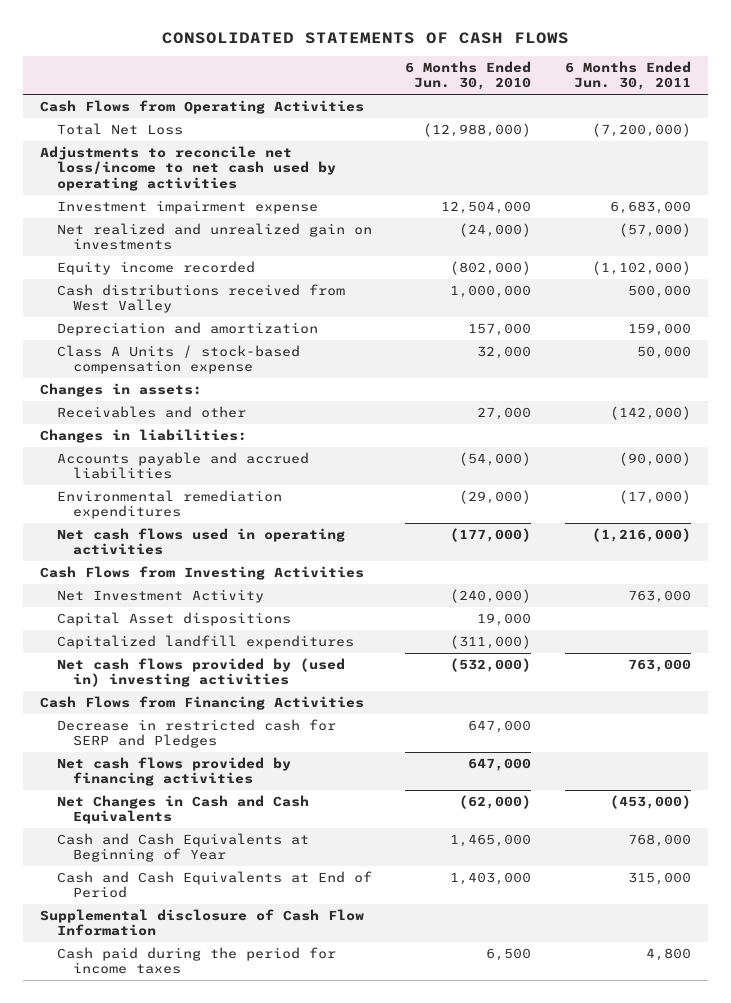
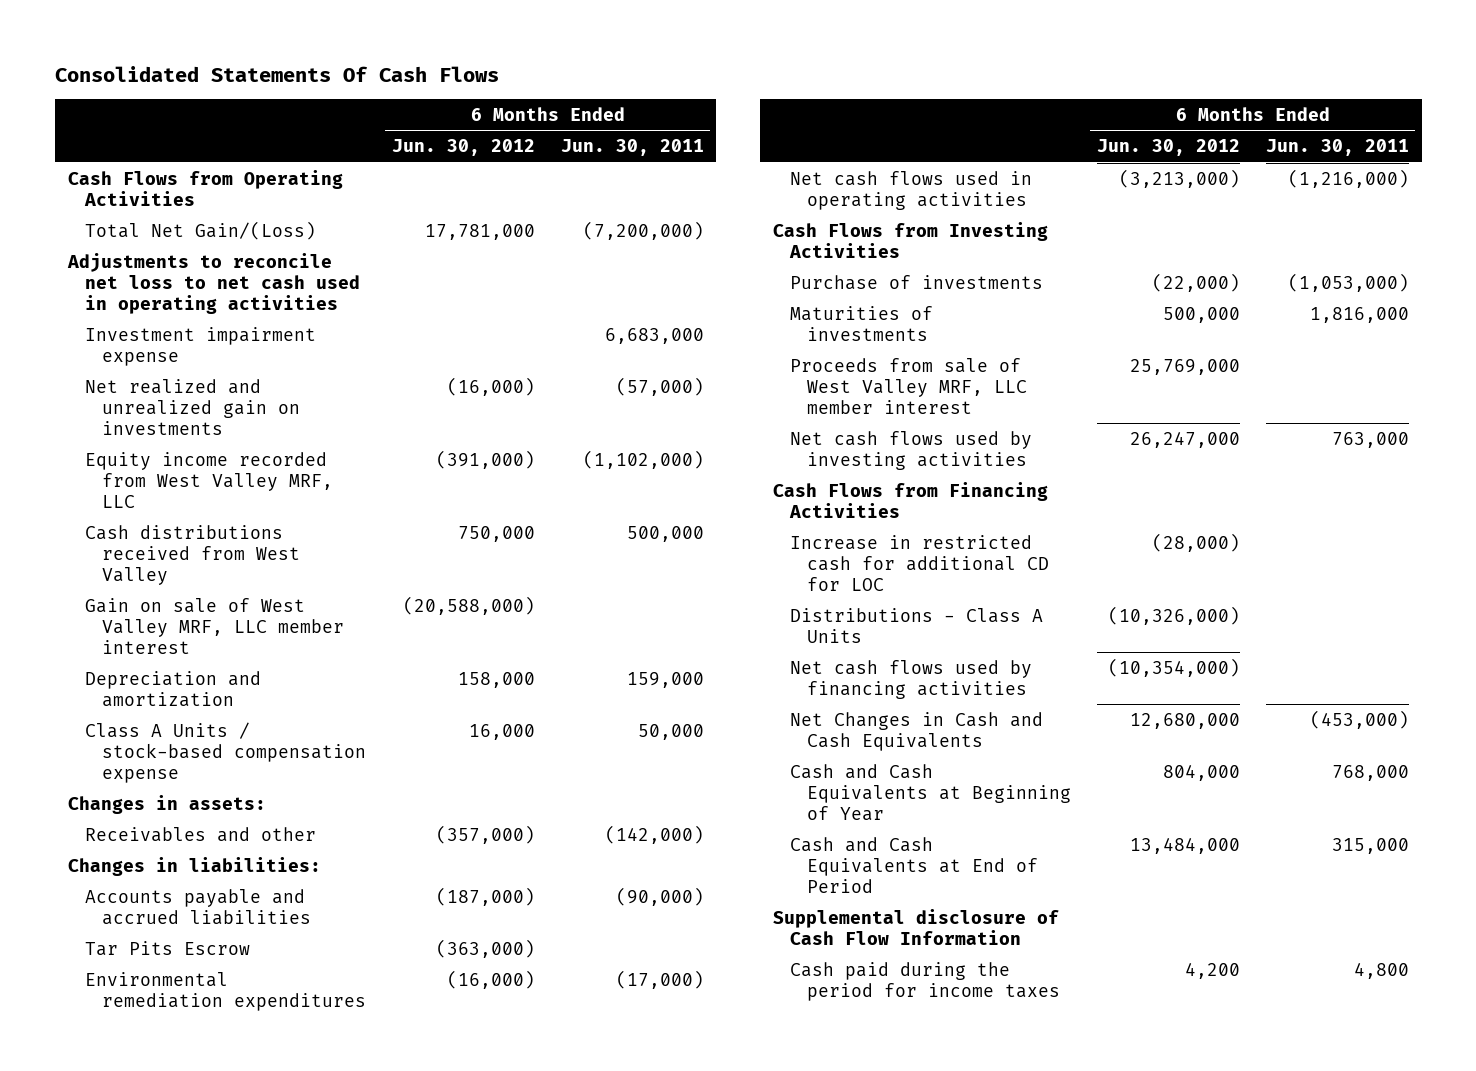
- CONSOLIDATED STATEMENTS OF CASH FLOWS
+ Consolidated Statements Of Cash Flows
- | 6 Months Ended Jun. 30, 2010 | 6 Months Ended Jun. 30, 2011
+ | 6 Months Ended Jun. 30, 2012 | 6 Months Ended Jun. 30, 2011
- Total Net Loss | (12,988,000) | (7,200,000)
- Adjustments to reconcile net loss/income to net cash used by operating activities
+ Total Net Gain/(Loss) | 17,781,000 | (7,200,000)
+ Adjustments to reconcile net loss to net cash used in operating activities
- Equity income recorded | (802,000) | (1,102,000)
+ Equity income recorded from West Valley MRF, LLC | (391,000) | (1,102,000)
+ Gain on sale of West Valley MRF, LLC member interest | (20,588,000) |
+ Tar Pits Escrow | (363,000) |
- Net Investment Activity | (240,000) | 763,000
- Capital Asset dispositions | 19,000 |
- Capitalized landfill expenditures | (311,000) |
- Net cash flows provided by (used in) investing activities | (532,000) | 763,000
+ Purchase of investments | (22,000) | (1,053,000)
+ Maturities of investments | 500,000 | 1,816,000
+ Proceeds from sale of West Valley MRF, LLC member interest | 25,769,000 |
+ Net cash flows used by investing activities | 26,247,000 | 763,000
- Decrease in restricted cash for SERP and Pledges | 647,000 |
- Net cash flows provided by financing activities | 647,000 |
+ Increase in restricted cash for additional CD for LOC | (28,000) |
+ Distributions - Class A Units | (10,326,000) |
+ Net cash flows used by financing activities | (10,354,000) |

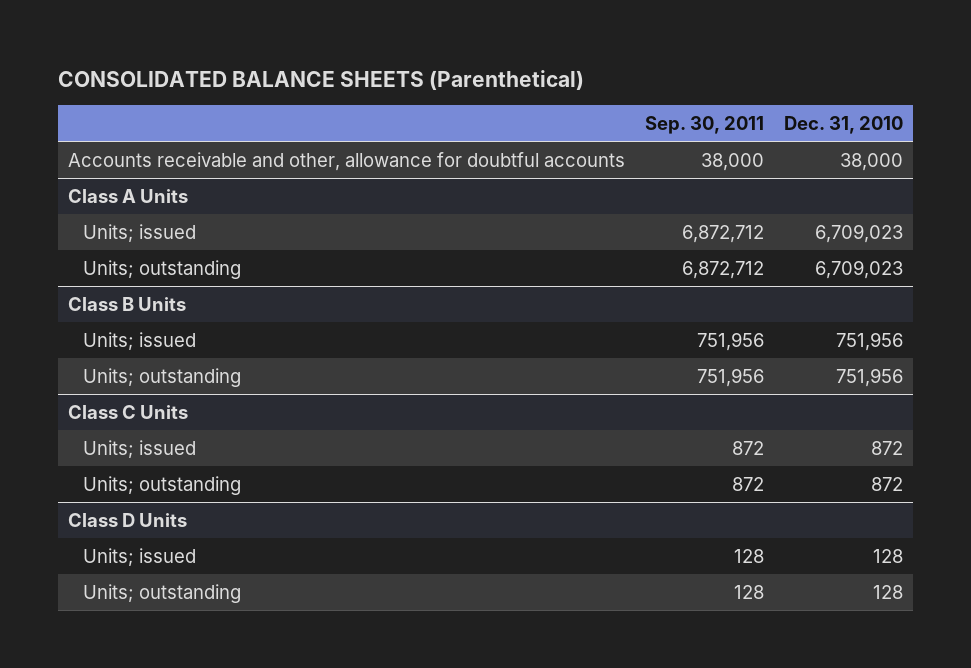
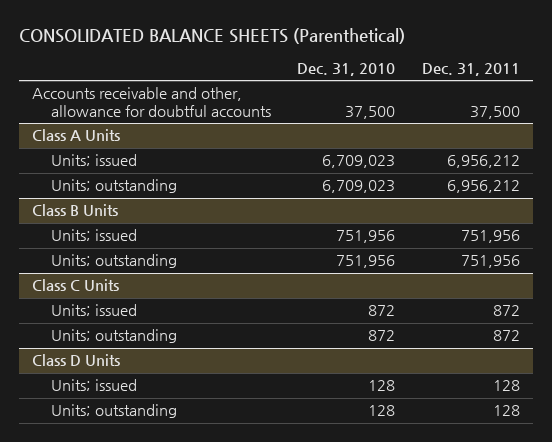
- | Sep. 30, 2011 | Dec. 31, 2010
+ | Dec. 31, 2010 | Dec. 31, 2011
- Accounts receivable and other, allowance for doubtful accounts | 38,000 | 38,000
+ Accounts receivable and other, allowance for doubtful accounts | 37,500 | 37,500

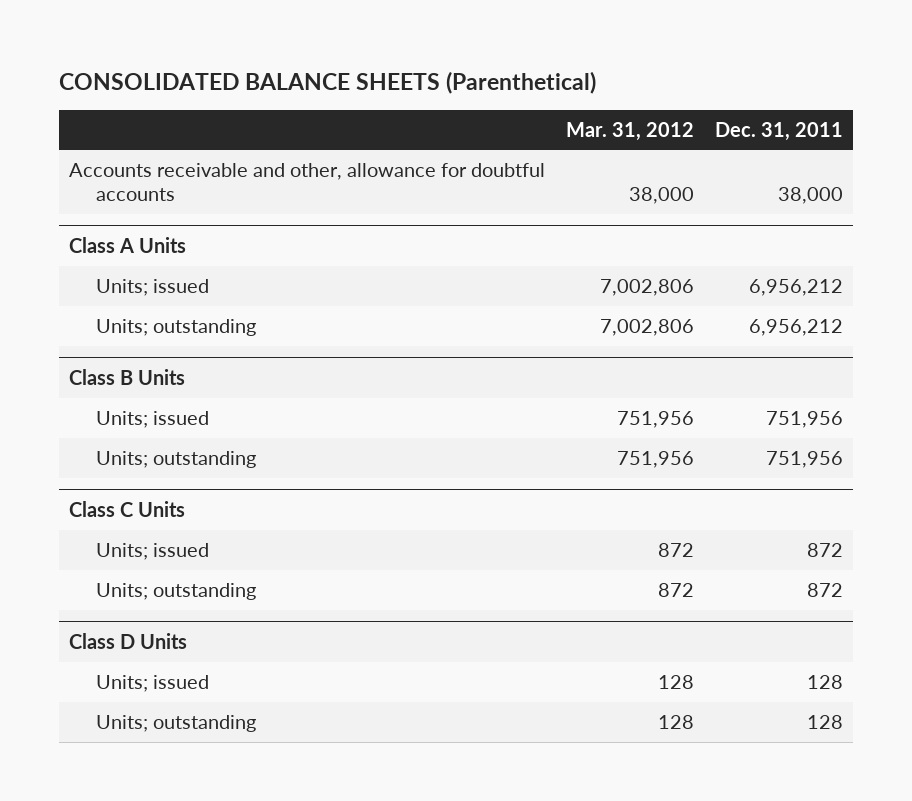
- | Dec. 31, 2010 | Dec. 31, 2011
+ | Mar. 31, 2012 | Dec. 31, 2011
- Accounts receivable and other, allowance for doubtful accounts | 37,500 | 37,500
+ Accounts receivable and other, allowance for doubtful accounts | 38,000 | 38,000

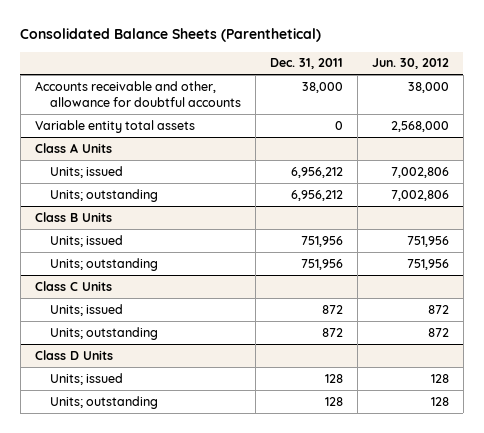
- CONSOLIDATED BALANCE SHEETS (Parenthetical)
+ Consolidated Balance Sheets (Parenthetical)
- | Mar. 31, 2012 | Dec. 31, 2011
+ | Dec. 31, 2011 | Jun. 30, 2012
+ Variable entity total assets | 0 | 2,568,000

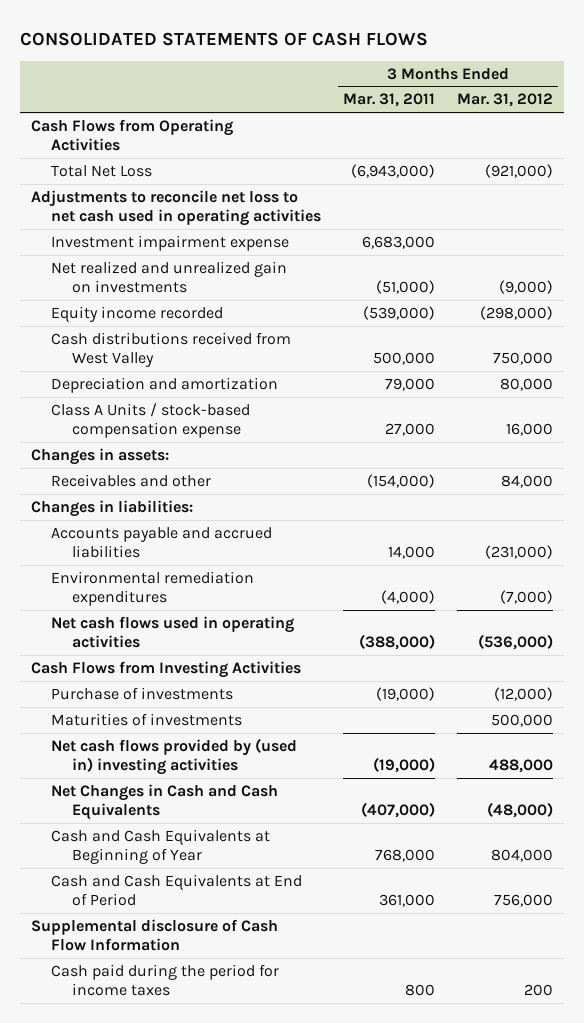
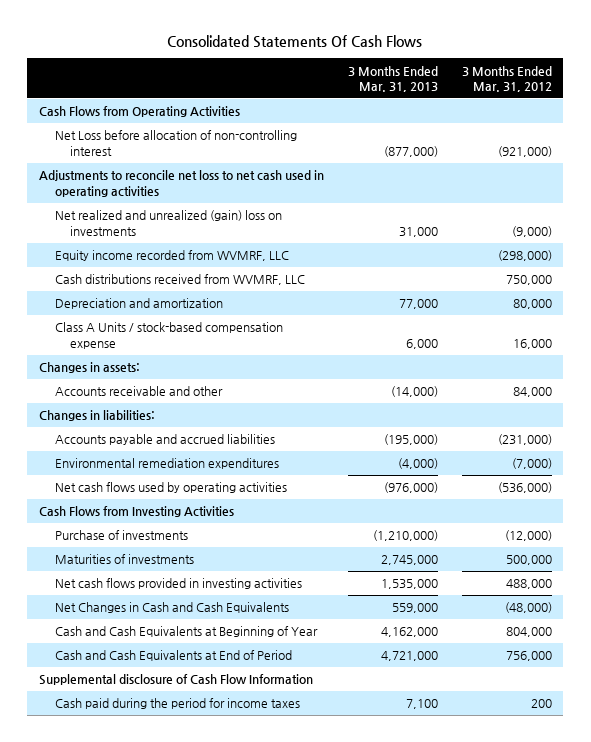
- CONSOLIDATED STATEMENTS OF CASH FLOWS
+ Consolidated Statements Of Cash Flows
- | 3 Months Ended Mar. 31, 2011 | 3 Months Ended Mar. 31, 2012
+ | 3 Months Ended Mar. 31, 2013 | 3 Months Ended Mar. 31, 2012
- Total Net Loss | (6,943,000) | (921,000)
+ Net Loss before allocation of non-controlling interest | (877,000) | (921,000)
- Investment impairment expense | 6,683,000 |
- Net realized and unrealized gain on investments | (51,000) | (9,000)
- Equity income recorded | (539,000) | (298,000)
- Cash distributions received from West Valley | 500,000 | 750,000
+ Net realized and unrealized (gain) loss on investments | 31,000 | (9,000)
+ Equity income recorded from WVMRF, LLC | | (298,000)
+ Cash distributions received from WVMRF, LLC | | 750,000
- Receivables and other | (154,000) | 84,000
+ Accounts receivable and other | (14,000) | 84,000
- Net cash flows used in operating activities | (388,000) | (536,000)
+ Net cash flows used by operating activities | (976,000) | (536,000)
- Net cash flows provided by (used in) investing activities | (19,000) | 488,000
+ Net cash flows provided in investing activities | 1,535,000 | 488,000

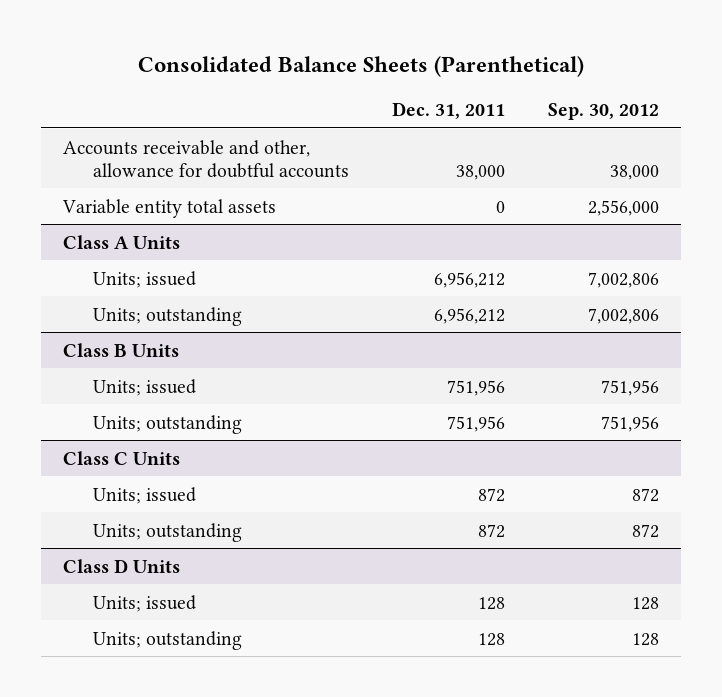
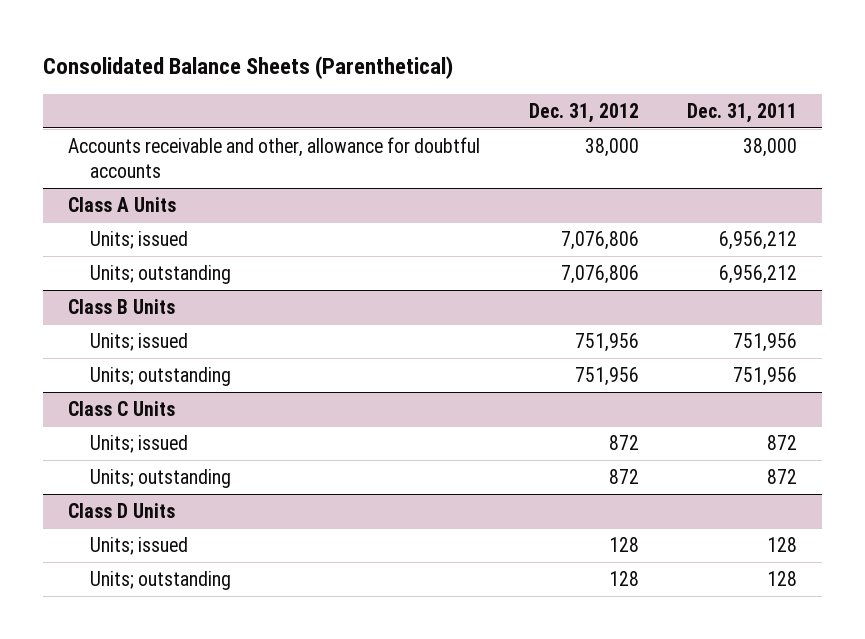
- | Dec. 31, 2011 | Sep. 30, 2012
+ | Dec. 31, 2012 | Dec. 31, 2011
- Variable entity total assets | 0 | 2,556,000

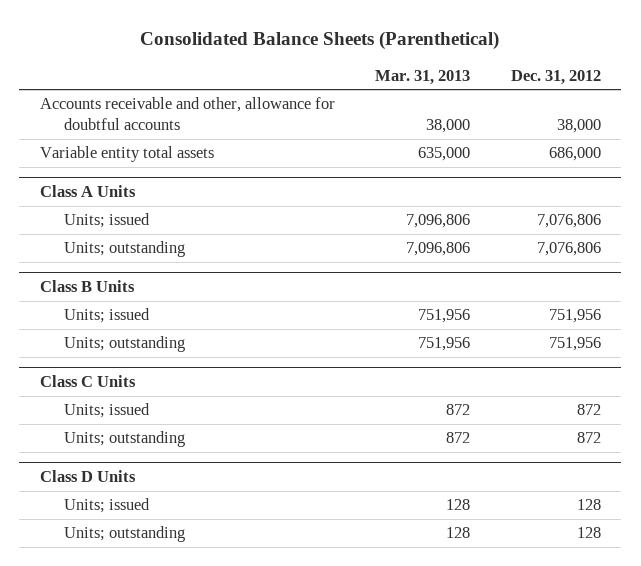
- | Dec. 31, 2012 | Dec. 31, 2011
+ | Mar. 31, 2013 | Dec. 31, 2012
+ Variable entity total assets | 635,000 | 686,000

